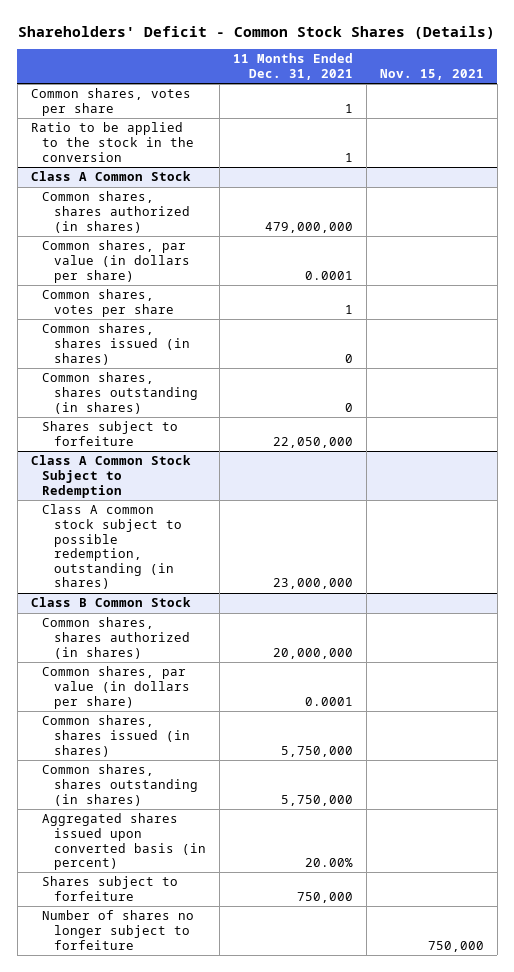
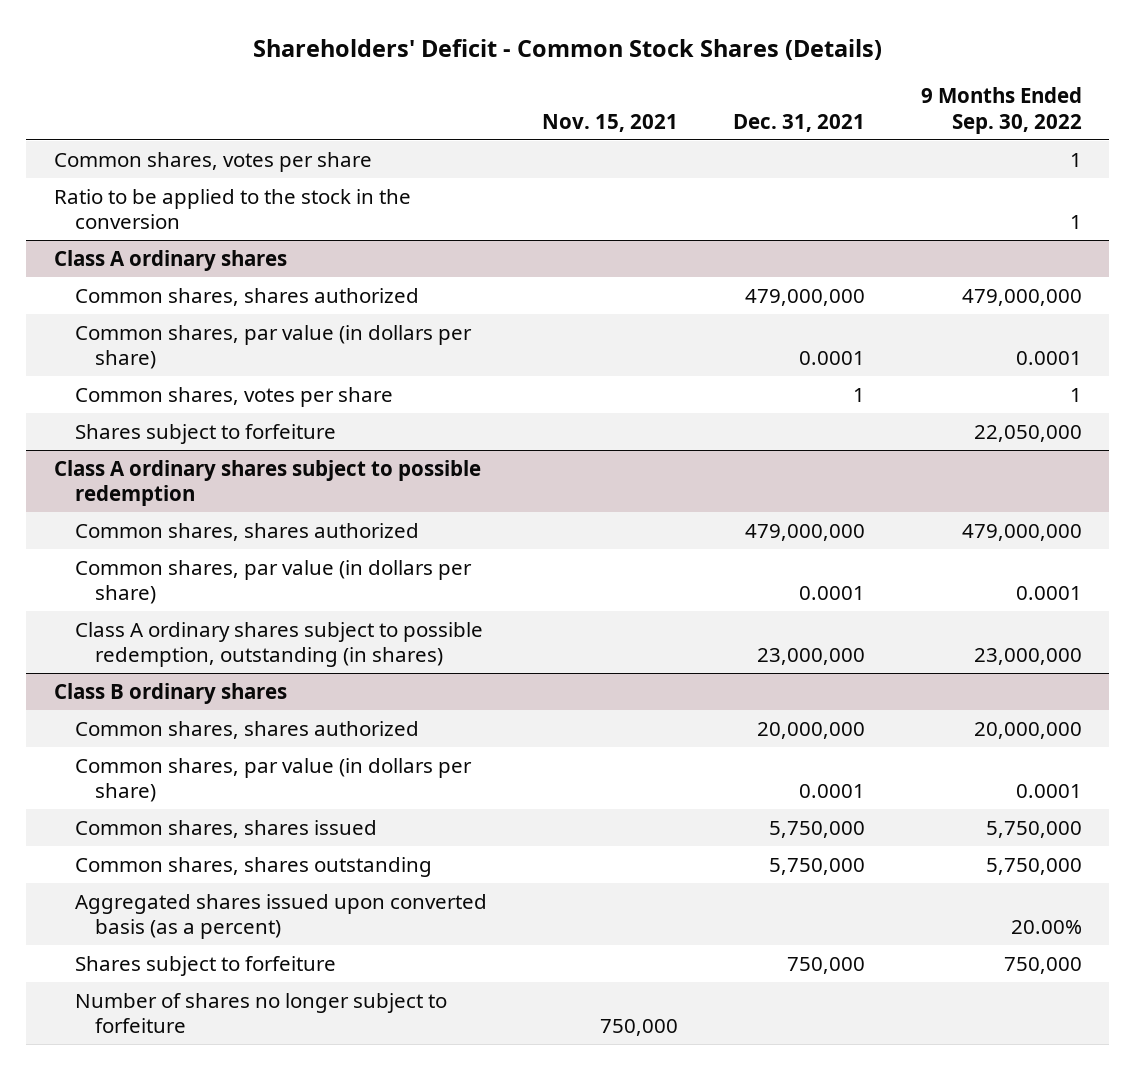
- | 11 Months Ended Dec. 31, 2021 | Nov. 15, 2021
+ | Nov. 15, 2021 | Dec. 31, 2021 | 9 Months Ended Sep. 30, 2022
- Class A Common Stock
- Common shares, shares authorized (in shares) | 479,000,000 |
+ Class A ordinary shares
+ Common shares, shares authorized | | 479,000,000 | 479,000,000
- Common shares, shares issued (in shares) | 0 |
- Common shares, shares outstanding (in shares) | 0 |
- Class A Common Stock Subject to Redemption
- Class A common stock subject to possible redemption, outstanding (in shares) | 23,000,000 |
- Class B Common Stock
- Common shares, shares authorized (in shares) | 20,000,000 |
+ Class A ordinary shares subject to possible redemption
+ Common shares, shares authorized | | 479,000,000 | 479,000,000
+ Common shares, par value (in dollars per share) | | 0.0001 | 0.0001
+ Class A ordinary shares subject to possible redemption, outstanding (in shares) | | 23,000,000 | 23,000,000
+ Class B ordinary shares
+ Common shares, shares authorized | | 20,000,000 | 20,000,000
- Common shares, shares issued (in shares) | 5,750,000 |
- Common shares, shares outstanding (in shares) | 5,750,000 |
- Aggregated shares issued upon converted basis (in percent) | 20.00% |
+ Common shares, shares issued | | 5,750,000 | 5,750,000
+ Common shares, shares outstanding | | 5,750,000 | 5,750,000
+ Aggregated shares issued upon converted basis (as a percent) | | | 20.00%

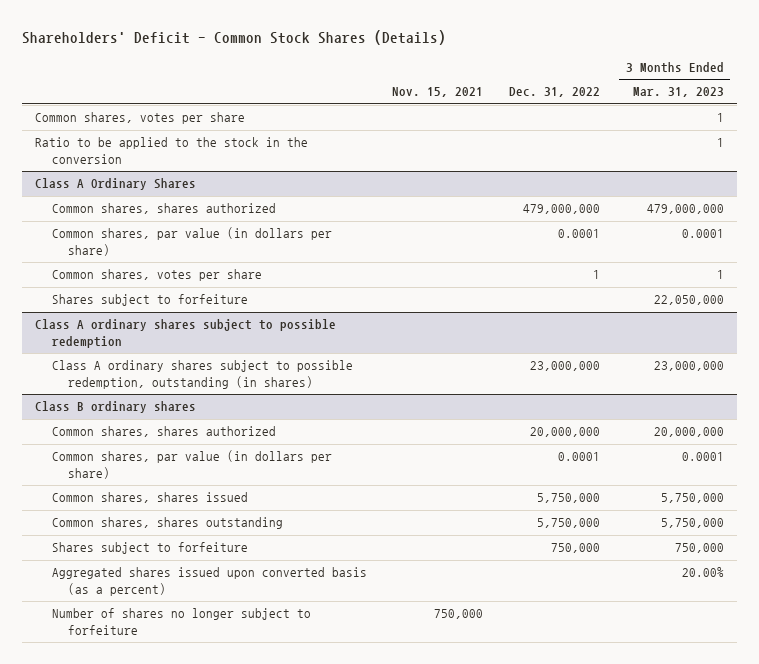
- | Nov. 15, 2021 | Dec. 31, 2021 | 9 Months Ended Sep. 30, 2022
+ | Nov. 15, 2021 | Dec. 31, 2022 | 3 Months Ended Mar. 31, 2023
- Class A ordinary shares
+ Class A Ordinary Shares
@ Class A ordinary shares subject to possible redemption
- Common shares, shares authorized | | 479,000,000 | 479,000,000
- Common shares, par value (in dollars per share) | | 0.0001 | 0.0001
@ Class B ordinary shares
moved down: Aggregated shares issued upon converted basis (as a percent) | | | 20.00%

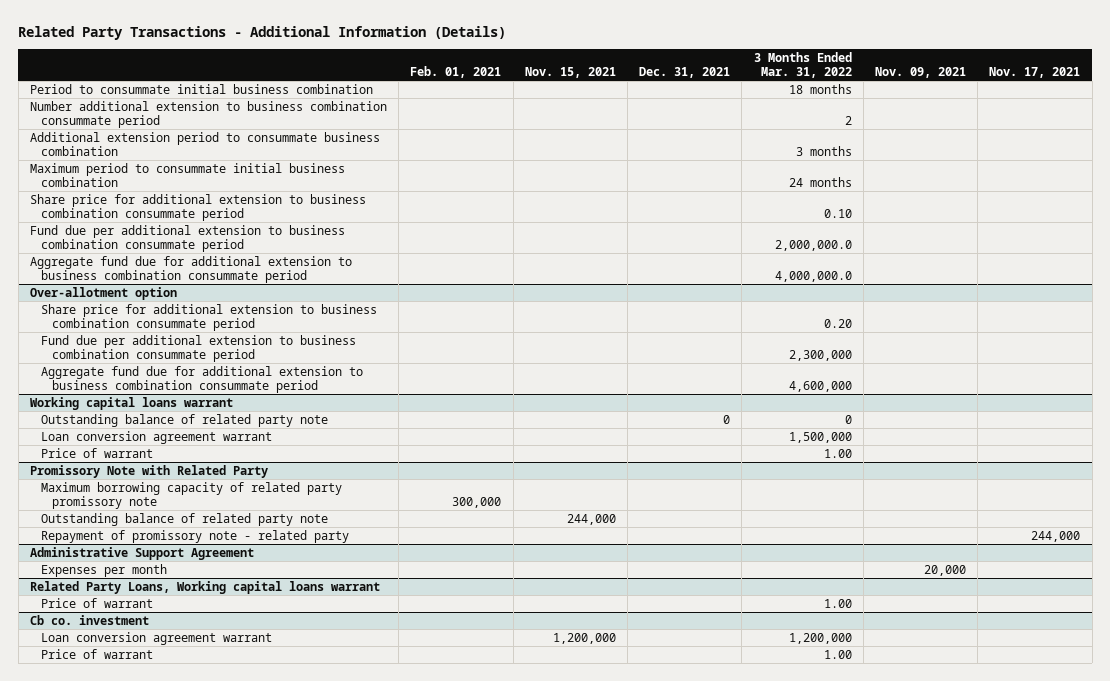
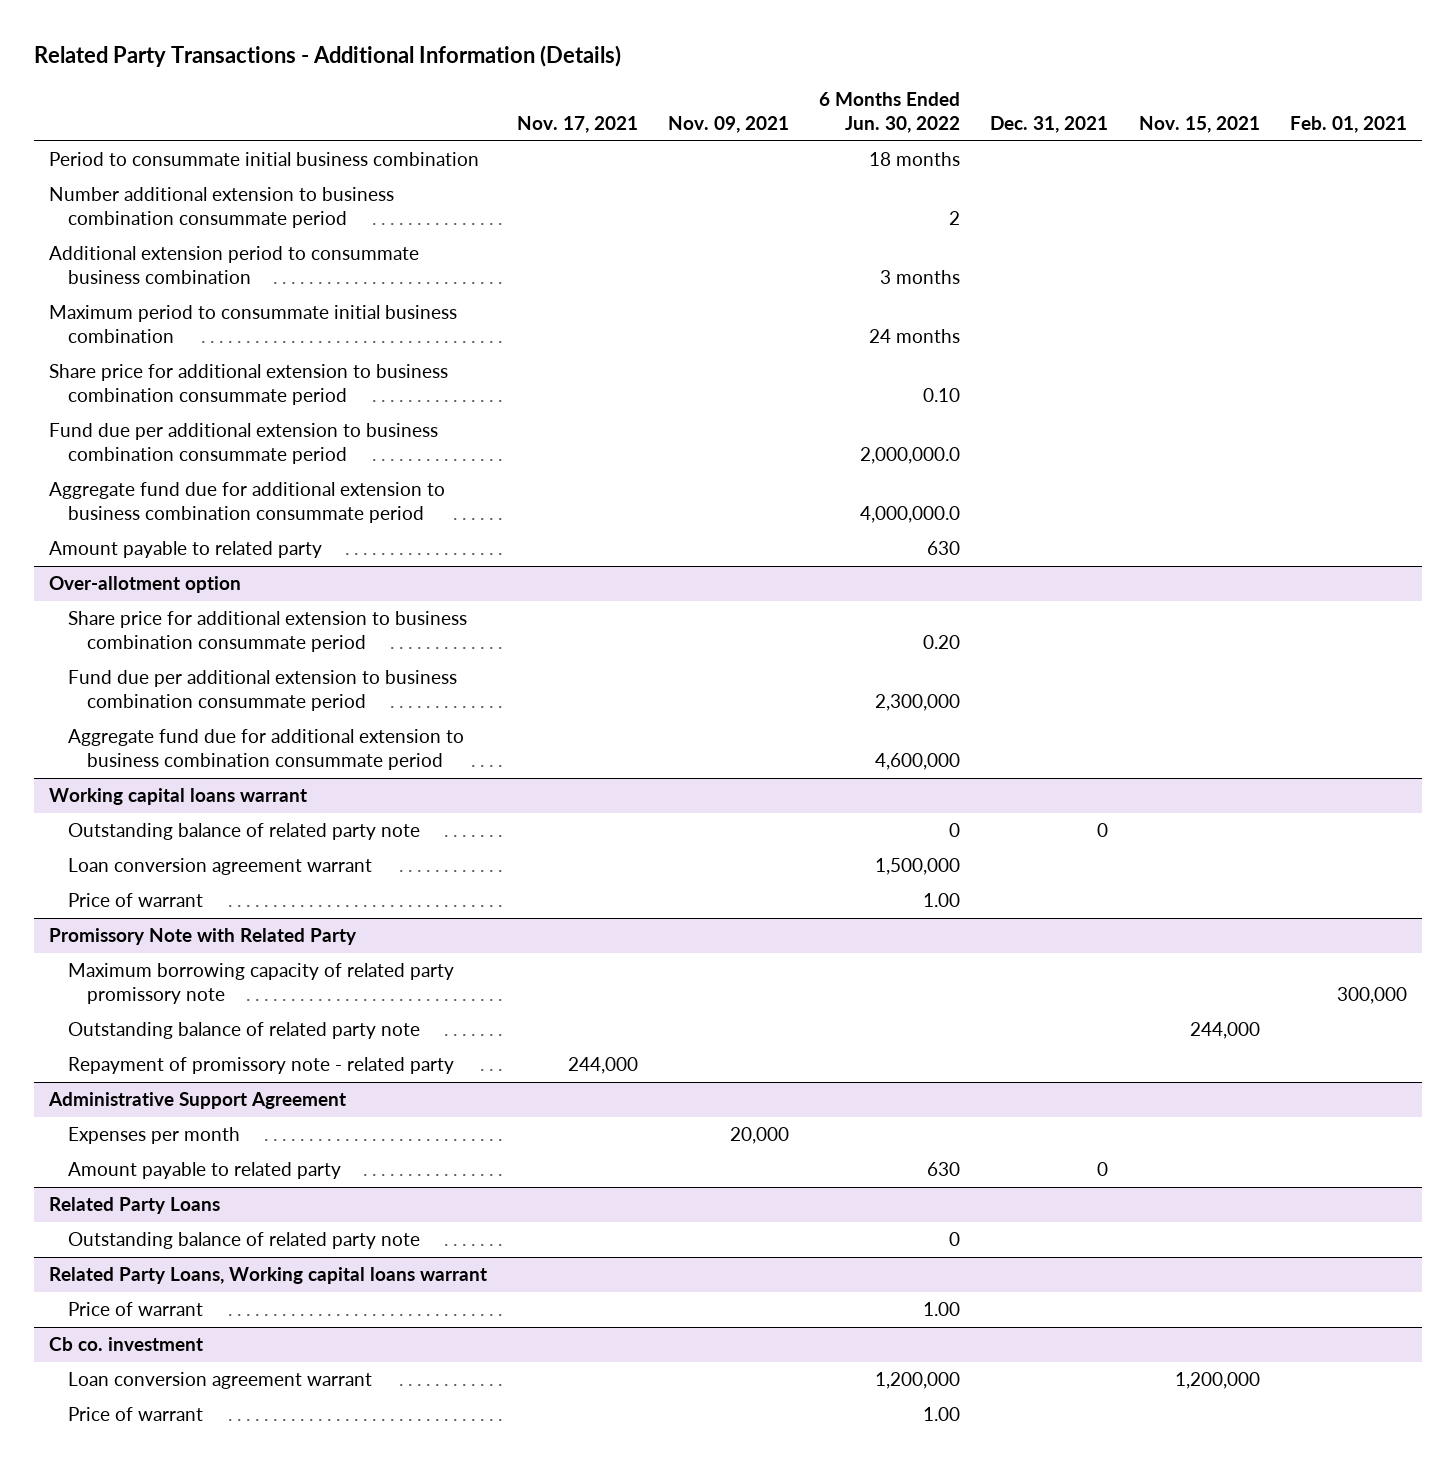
- | Feb. 01, 2021 | Nov. 15, 2021 | Dec. 31, 2021 | 3 Months Ended Mar. 31, 2022 | Nov. 09, 2021 | Nov. 17, 2021
+ | Nov. 17, 2021 | Nov. 09, 2021 | 6 Months Ended Jun. 30, 2022 | Dec. 31, 2021 | Nov. 15, 2021 | Feb. 01, 2021
+ Amount payable to related party | | | 630 | | |
@ Administrative Support Agreement
+ Amount payable to related party | | | 630 | 0 | |
+ Related Party Loans
+ Outstanding balance of related party note | | | 0 | | |

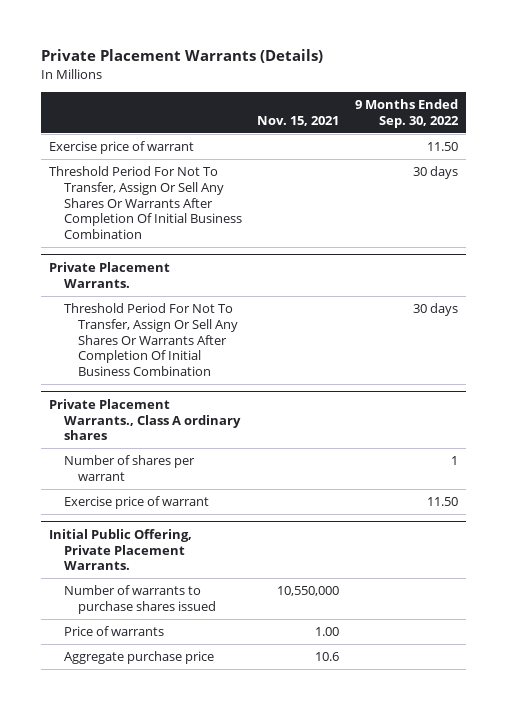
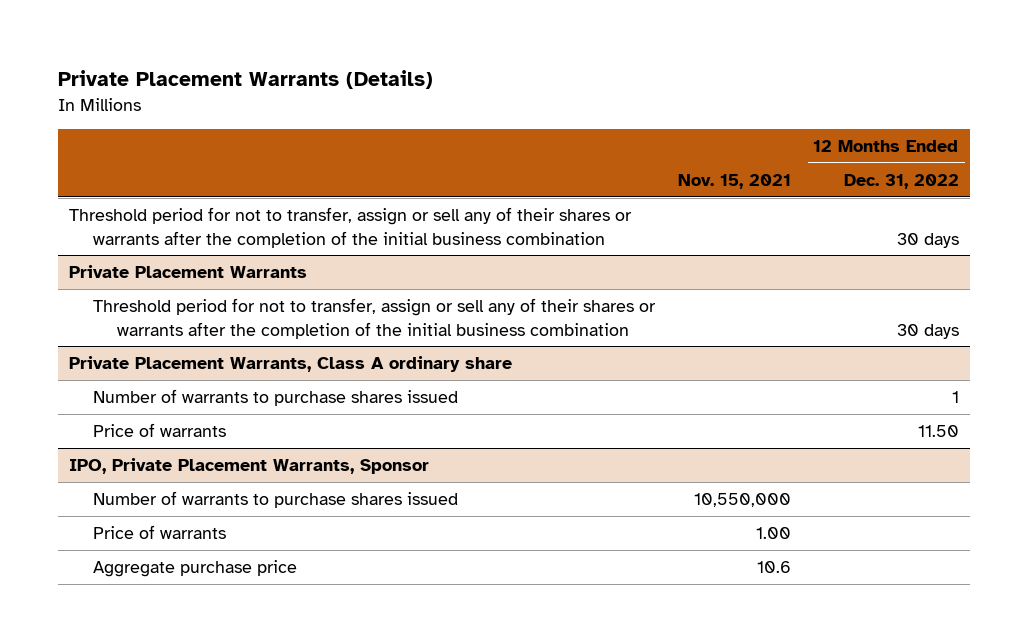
- | Nov. 15, 2021 | 9 Months Ended Sep. 30, 2022
+ | Nov. 15, 2021 | 12 Months Ended Dec. 31, 2022
- Exercise price of warrant | | 11.50
- Threshold Period For Not To Transfer, Assign Or Sell Any Shares Or Warrants After Completion Of Initial Business Combination | | 30 days
- Private Placement Warrants.
- Threshold Period For Not To Transfer, Assign Or Sell Any Shares Or Warrants After Completion Of Initial Business Combination | | 30 days
- Private Placement Warrants., Class A ordinary shares
- Number of shares per warrant | | 1
- Exercise price of warrant | | 11.50
- Initial Public Offering, Private Placement Warrants.
+ Threshold period for not to transfer, assign or sell any of their shares or warrants after the completion of the initial business combination | | 30 days
+ Private Placement Warrants
+ Threshold period for not to transfer, assign or sell any of their shares or warrants after the completion of the initial business combination | | 30 days
+ Private Placement Warrants, Class A ordinary share
+ Number of warrants to purchase shares issued | | 1
+ Price of warrants | | 11.50
+ IPO, Private Placement Warrants, Sponsor

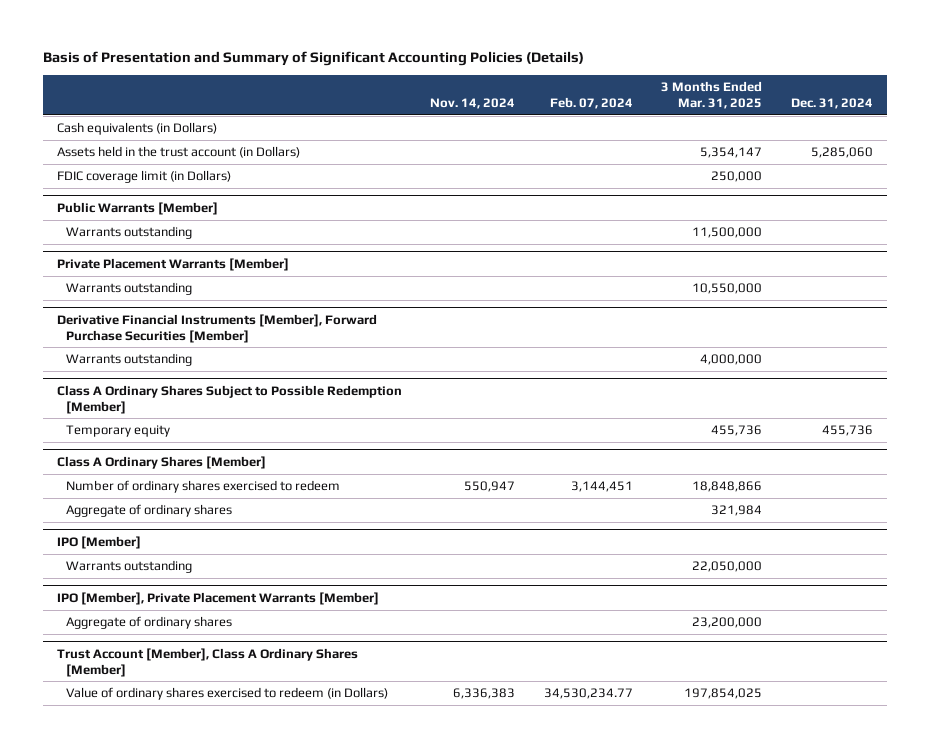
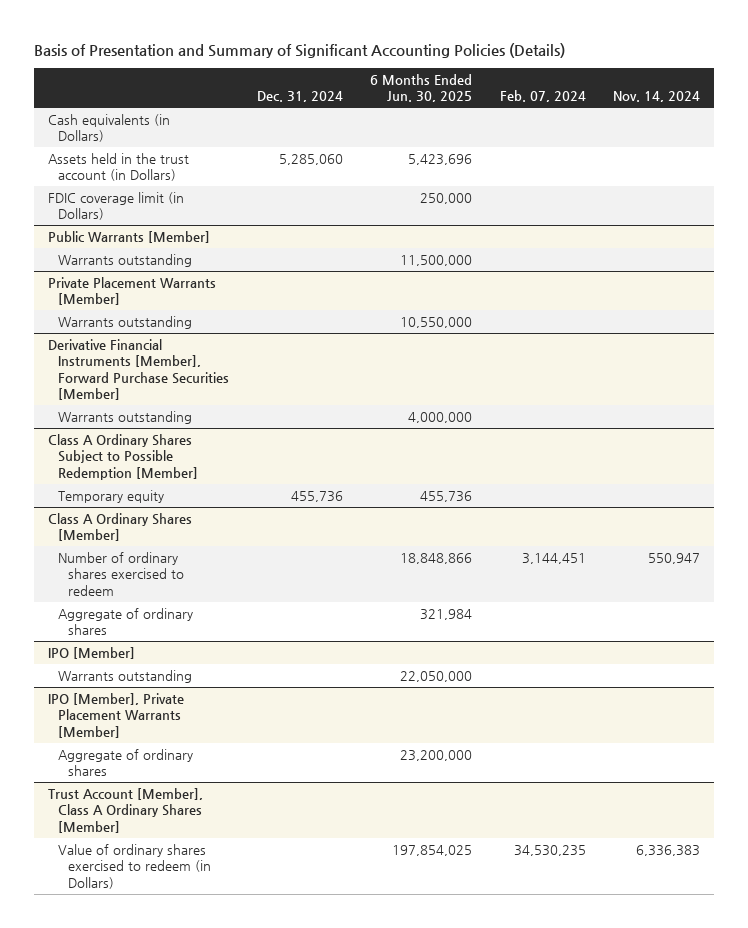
- | Nov. 14, 2024 | Feb. 07, 2024 | 3 Months Ended Mar. 31, 2025 | Dec. 31, 2024
+ | Dec. 31, 2024 | 6 Months Ended Jun. 30, 2025 | Feb. 07, 2024 | Nov. 14, 2024
@ Trust Account [Member], Class A Ordinary Shares [Member]
- Value of ordinary shares exercised to redeem (in Dollars) | 6,336,383 | 34,530,234.77 | 197,854,025 |
+ Value of ordinary shares exercised to redeem (in Dollars) | | 197,854,025 | 34,530,235 | 6,336,383

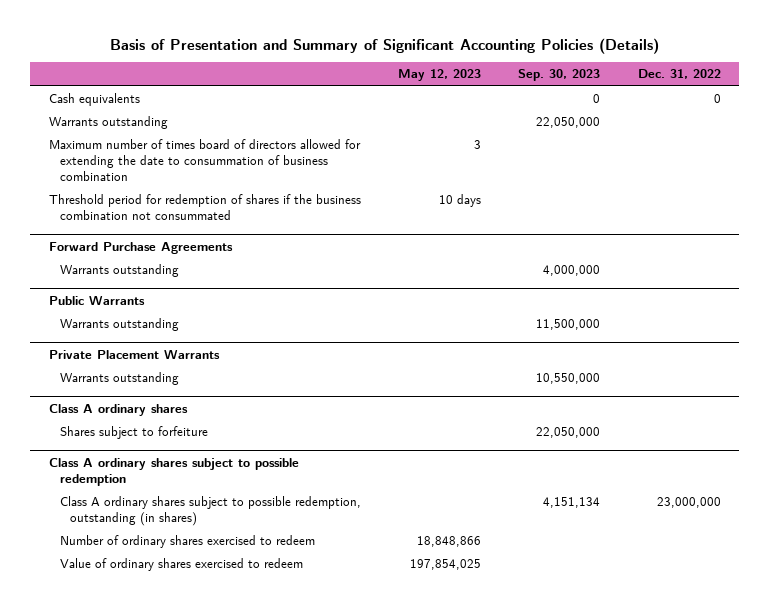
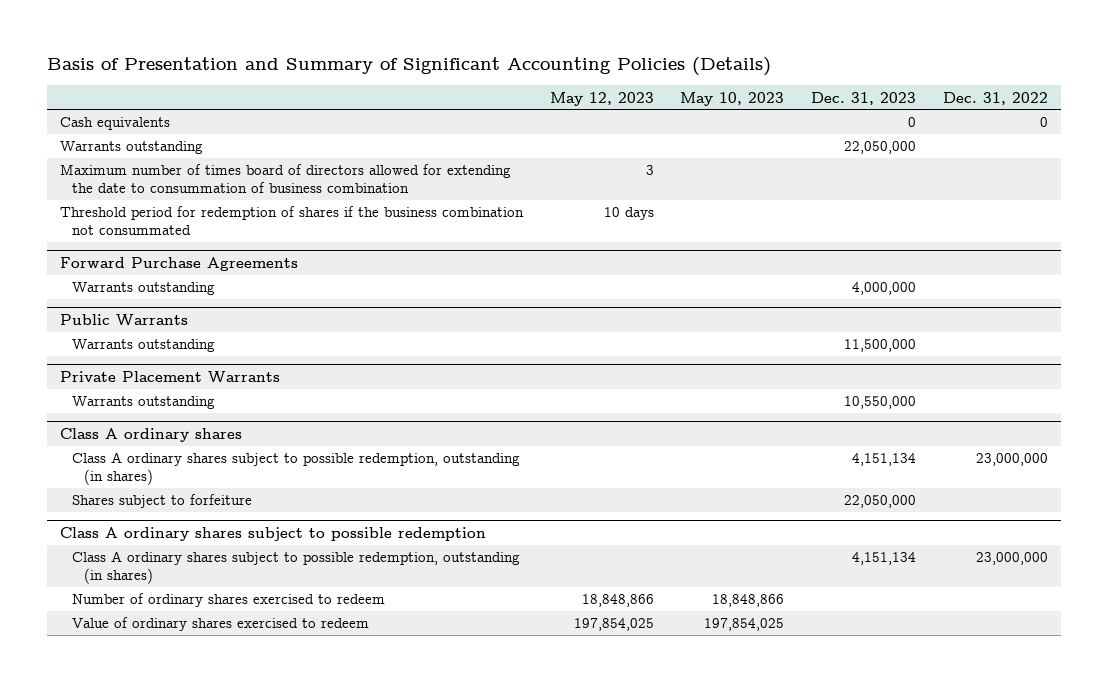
- | May 12, 2023 | Sep. 30, 2023 | Dec. 31, 2022
+ | May 12, 2023 | May 10, 2023 | Dec. 31, 2023 | Dec. 31, 2022
@ Class A ordinary shares
+ Class A ordinary shares subject to possible redemption, outstanding (in shares) | | | 4,151,134 | 23,000,000

